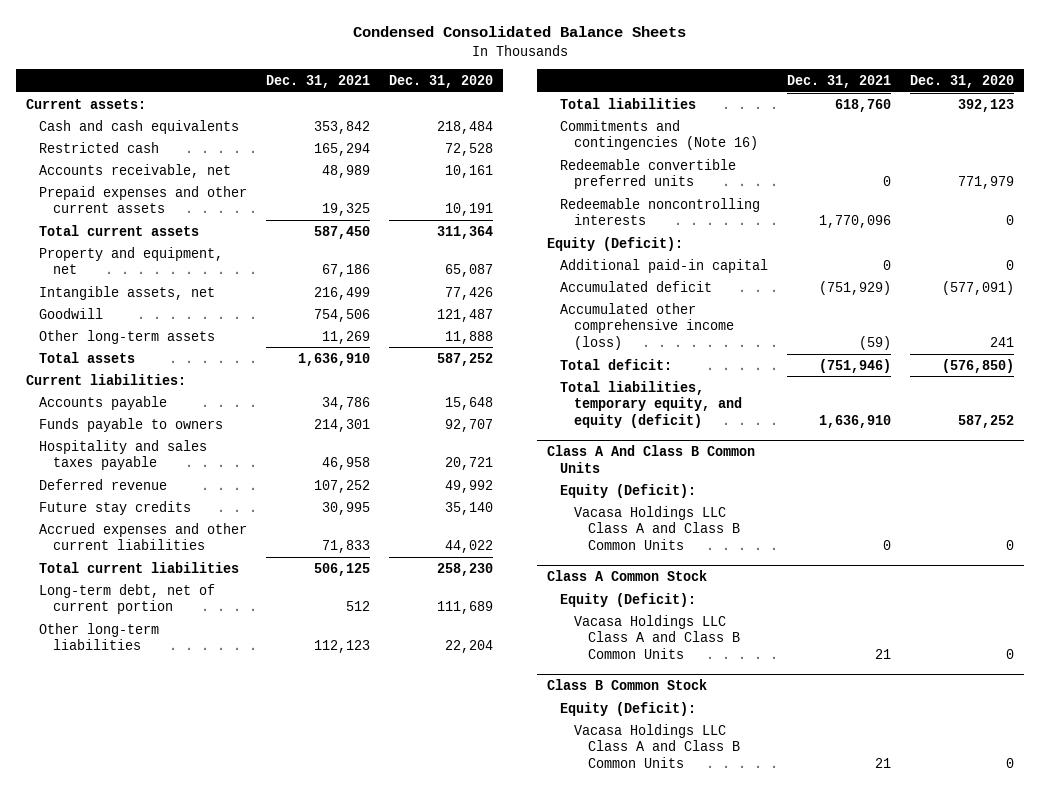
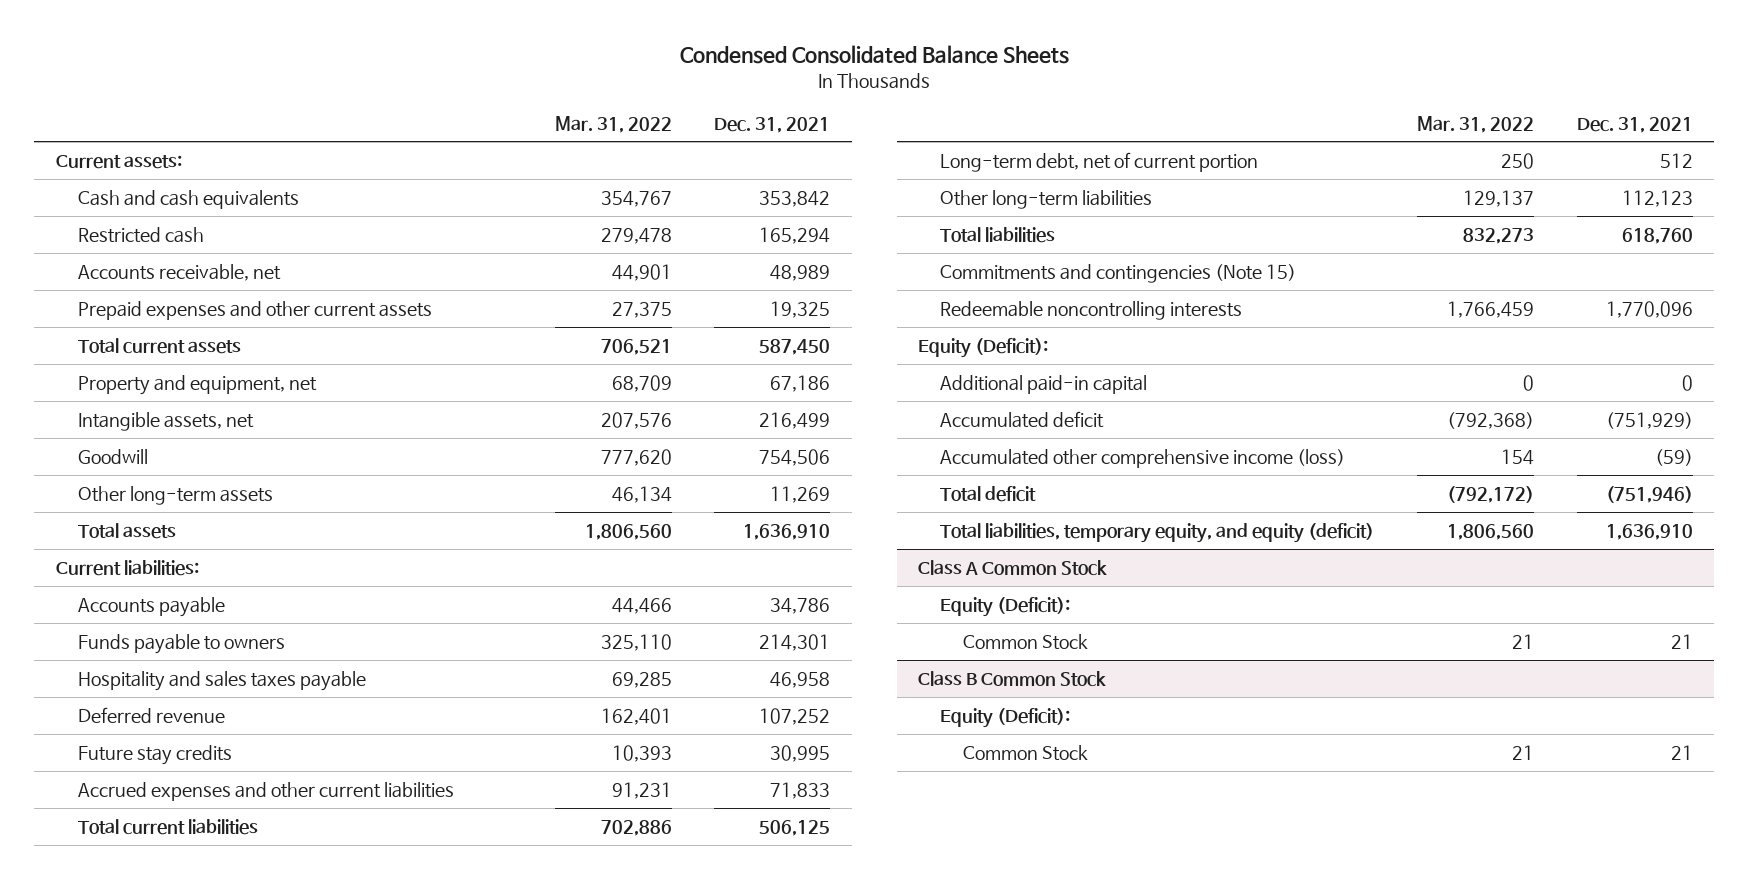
- | Dec. 31, 2021 | Dec. 31, 2020
+ | Mar. 31, 2022 | Dec. 31, 2021
- Commitments and contingencies (Note 16)
- Redeemable convertible preferred units | 0 | 771,979
+ Commitments and contingencies (Note 15)
- Total deficit: | (751,946) | (576,850)
+ Total deficit | (792,172) | (751,946)
- Class A And Class B Common Units
- Equity (Deficit):
- Vacasa Holdings LLC Class A and Class B Common Units | 0 | 0
@ Class A Common Stock
- Vacasa Holdings LLC Class A and Class B Common Units | 21 | 0
+ Common Stock | 21 | 21
@ Class B Common Stock
- Vacasa Holdings LLC Class A and Class B Common Units | 21 | 0
+ Common Stock | 21 | 21

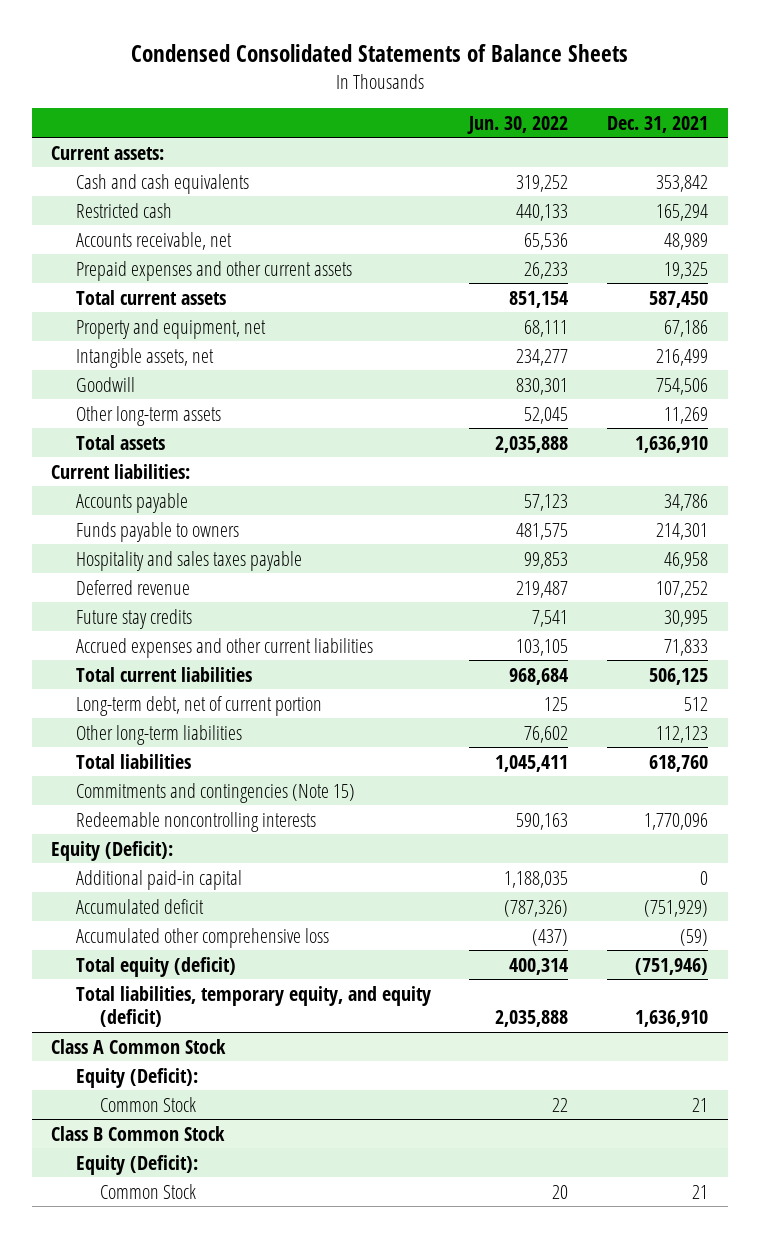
- Condensed Consolidated Balance Sheets
+ Condensed Consolidated Statements of Balance Sheets
- | Mar. 31, 2022 | Dec. 31, 2021
+ | Jun. 30, 2022 | Dec. 31, 2021
- Accumulated other comprehensive income (loss) | 154 | (59)
- Total deficit | (792,172) | (751,946)
+ Accumulated other comprehensive loss | (437) | (59)
+ Total equity (deficit) | 400,314 | (751,946)

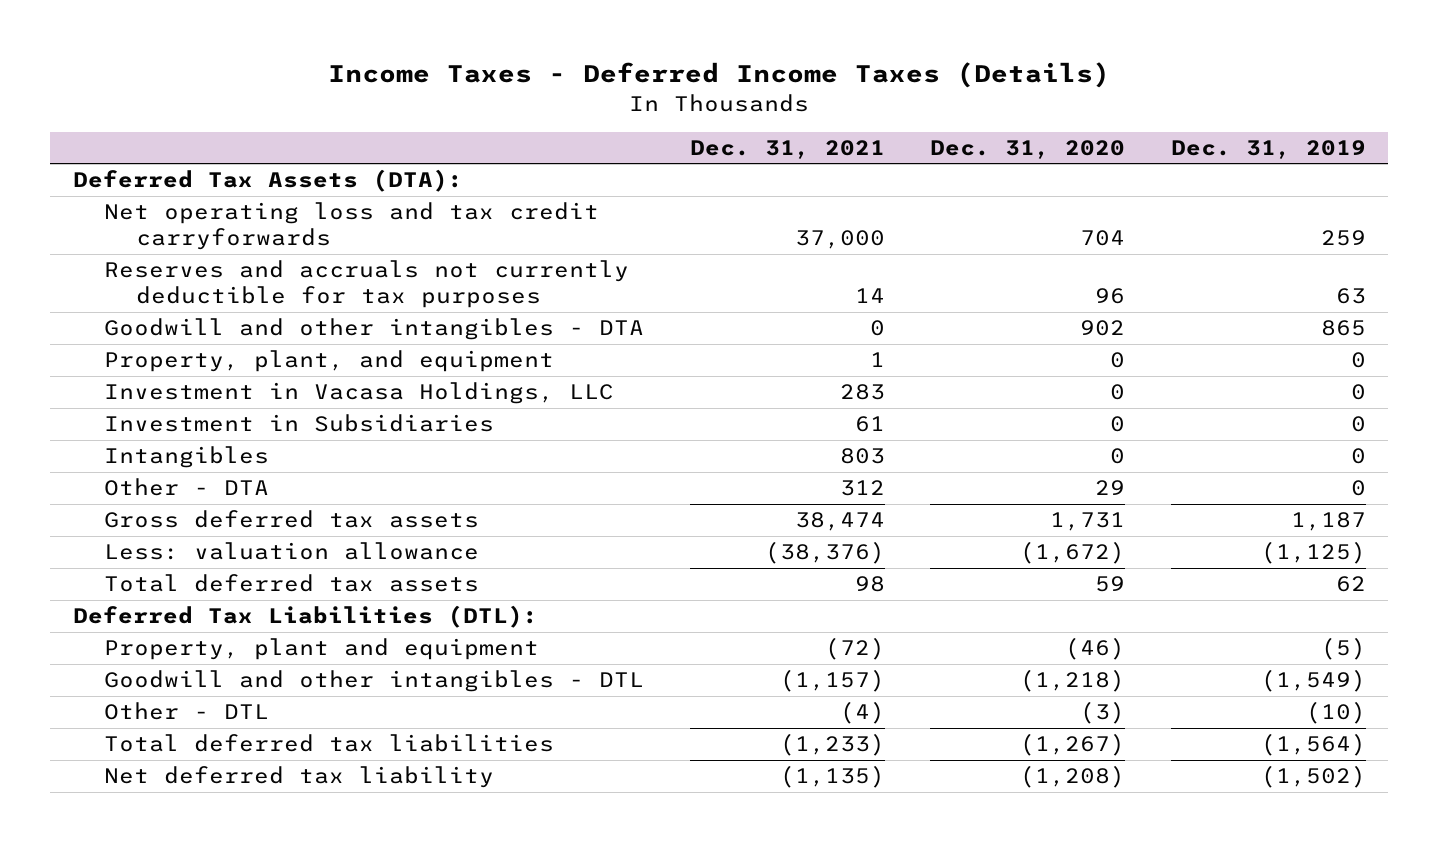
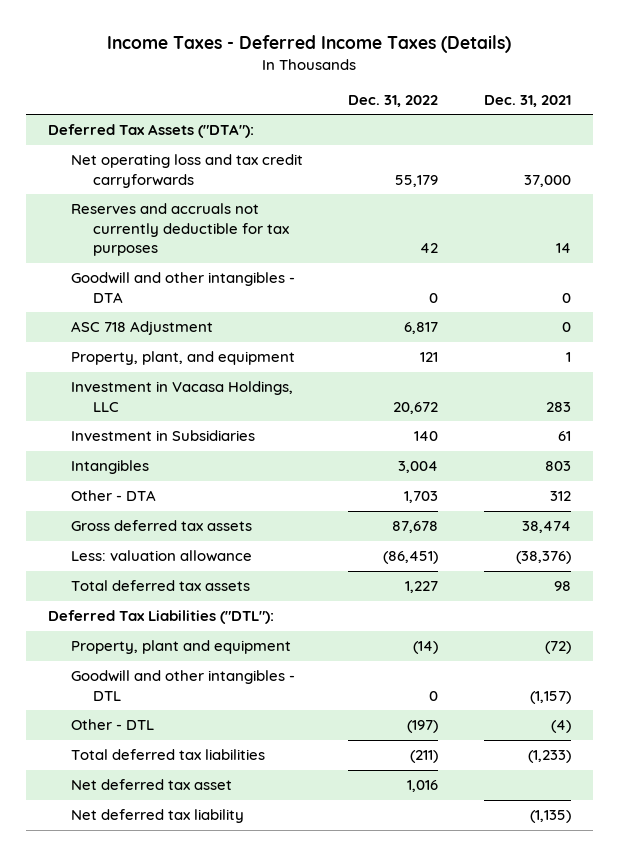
- | Dec. 31, 2021 | Dec. 31, 2020 | Dec. 31, 2019
+ | Dec. 31, 2022 | Dec. 31, 2021
- Deferred Tax Assets (DTA):
+ Deferred Tax Assets ("DTA"):
+ ASC 718 Adjustment | 6,817 | 0
- Deferred Tax Liabilities (DTL):
+ Deferred Tax Liabilities ("DTL"):
+ Net deferred tax asset | 1,016 |

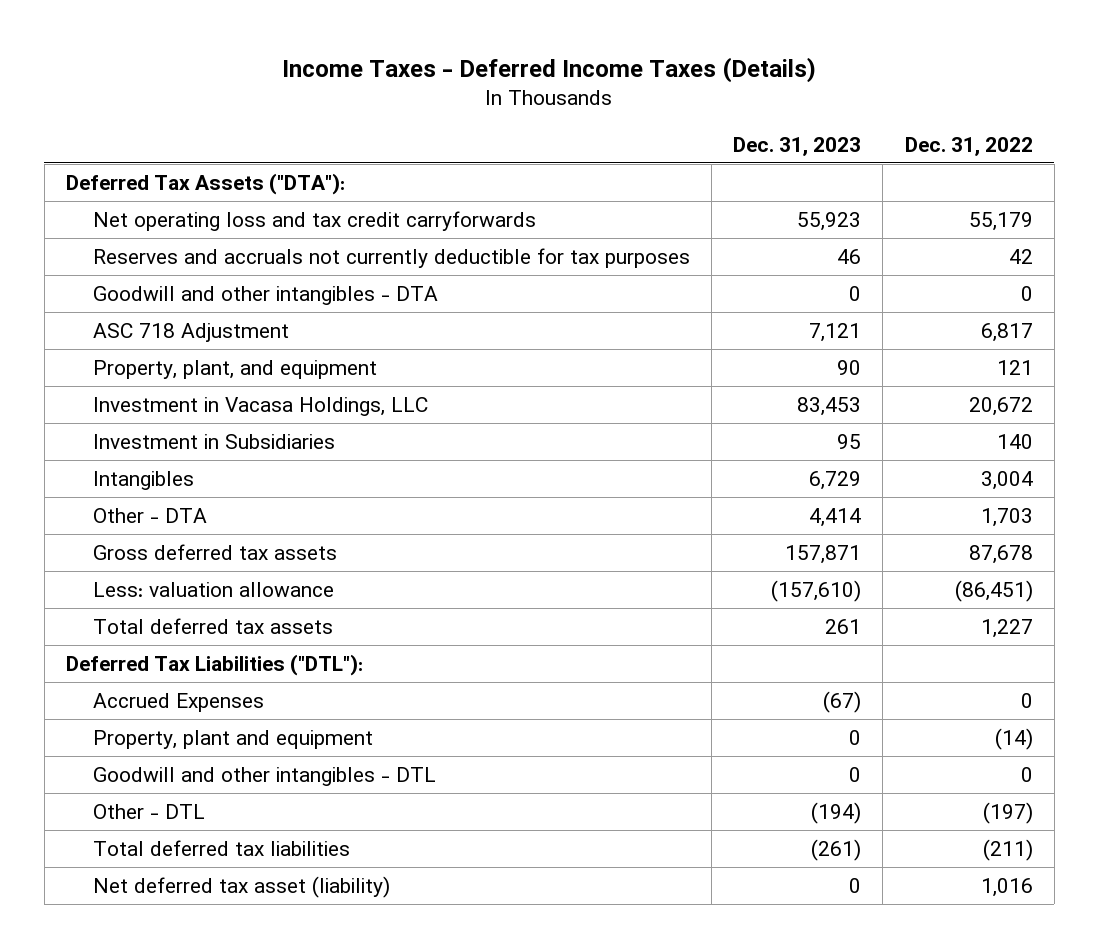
- | Dec. 31, 2022 | Dec. 31, 2021
+ | Dec. 31, 2023 | Dec. 31, 2022
+ Accrued Expenses | (67) | 0
- Net deferred tax asset | 1,016 |
- Net deferred tax liability | | (1,135)
+ Net deferred tax asset (liability) | 0 | 1,016

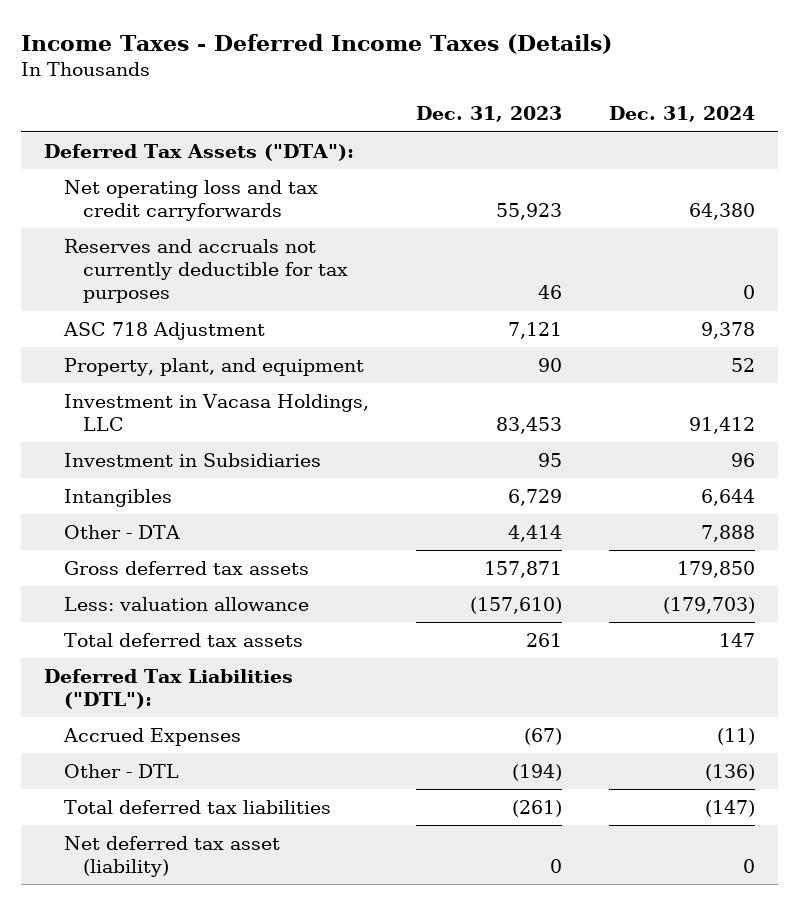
- | Dec. 31, 2023 | Dec. 31, 2022
+ | Dec. 31, 2023 | Dec. 31, 2024
- Goodwill and other intangibles - DTA | 0 | 0
- Property, plant and equipment | 0 | (14)
- Goodwill and other intangibles - DTL | 0 | 0

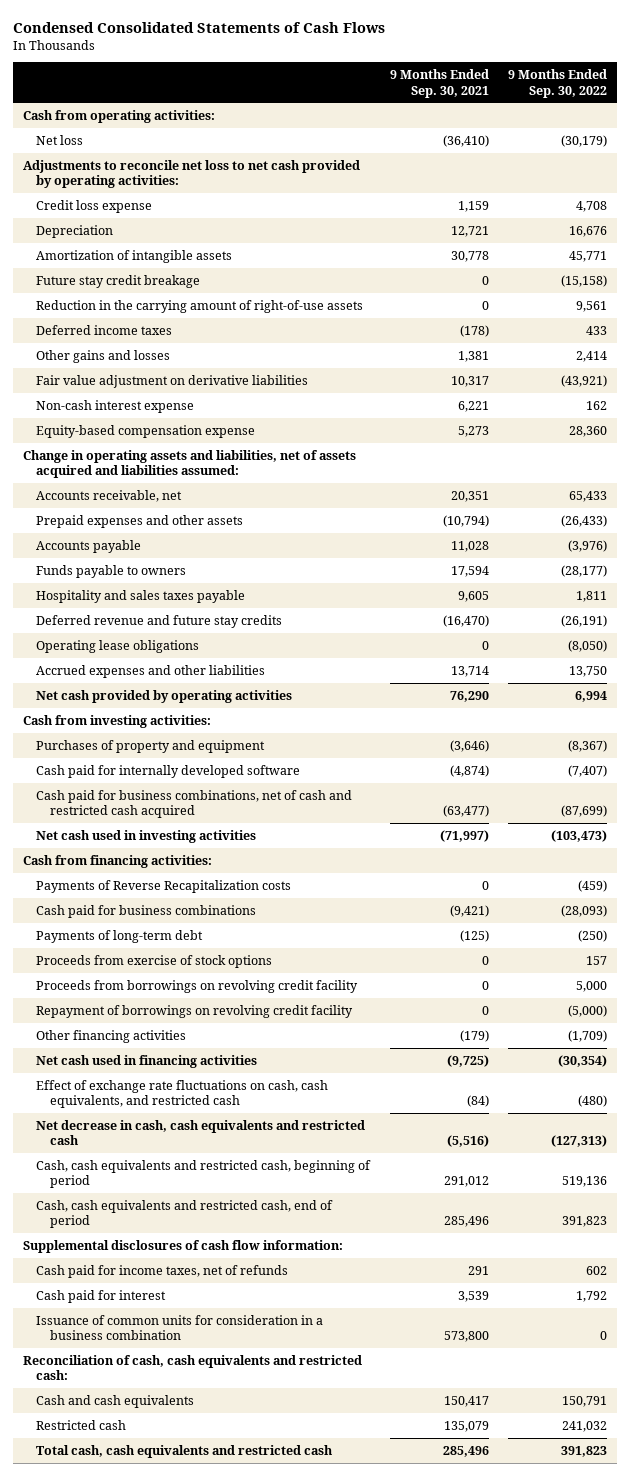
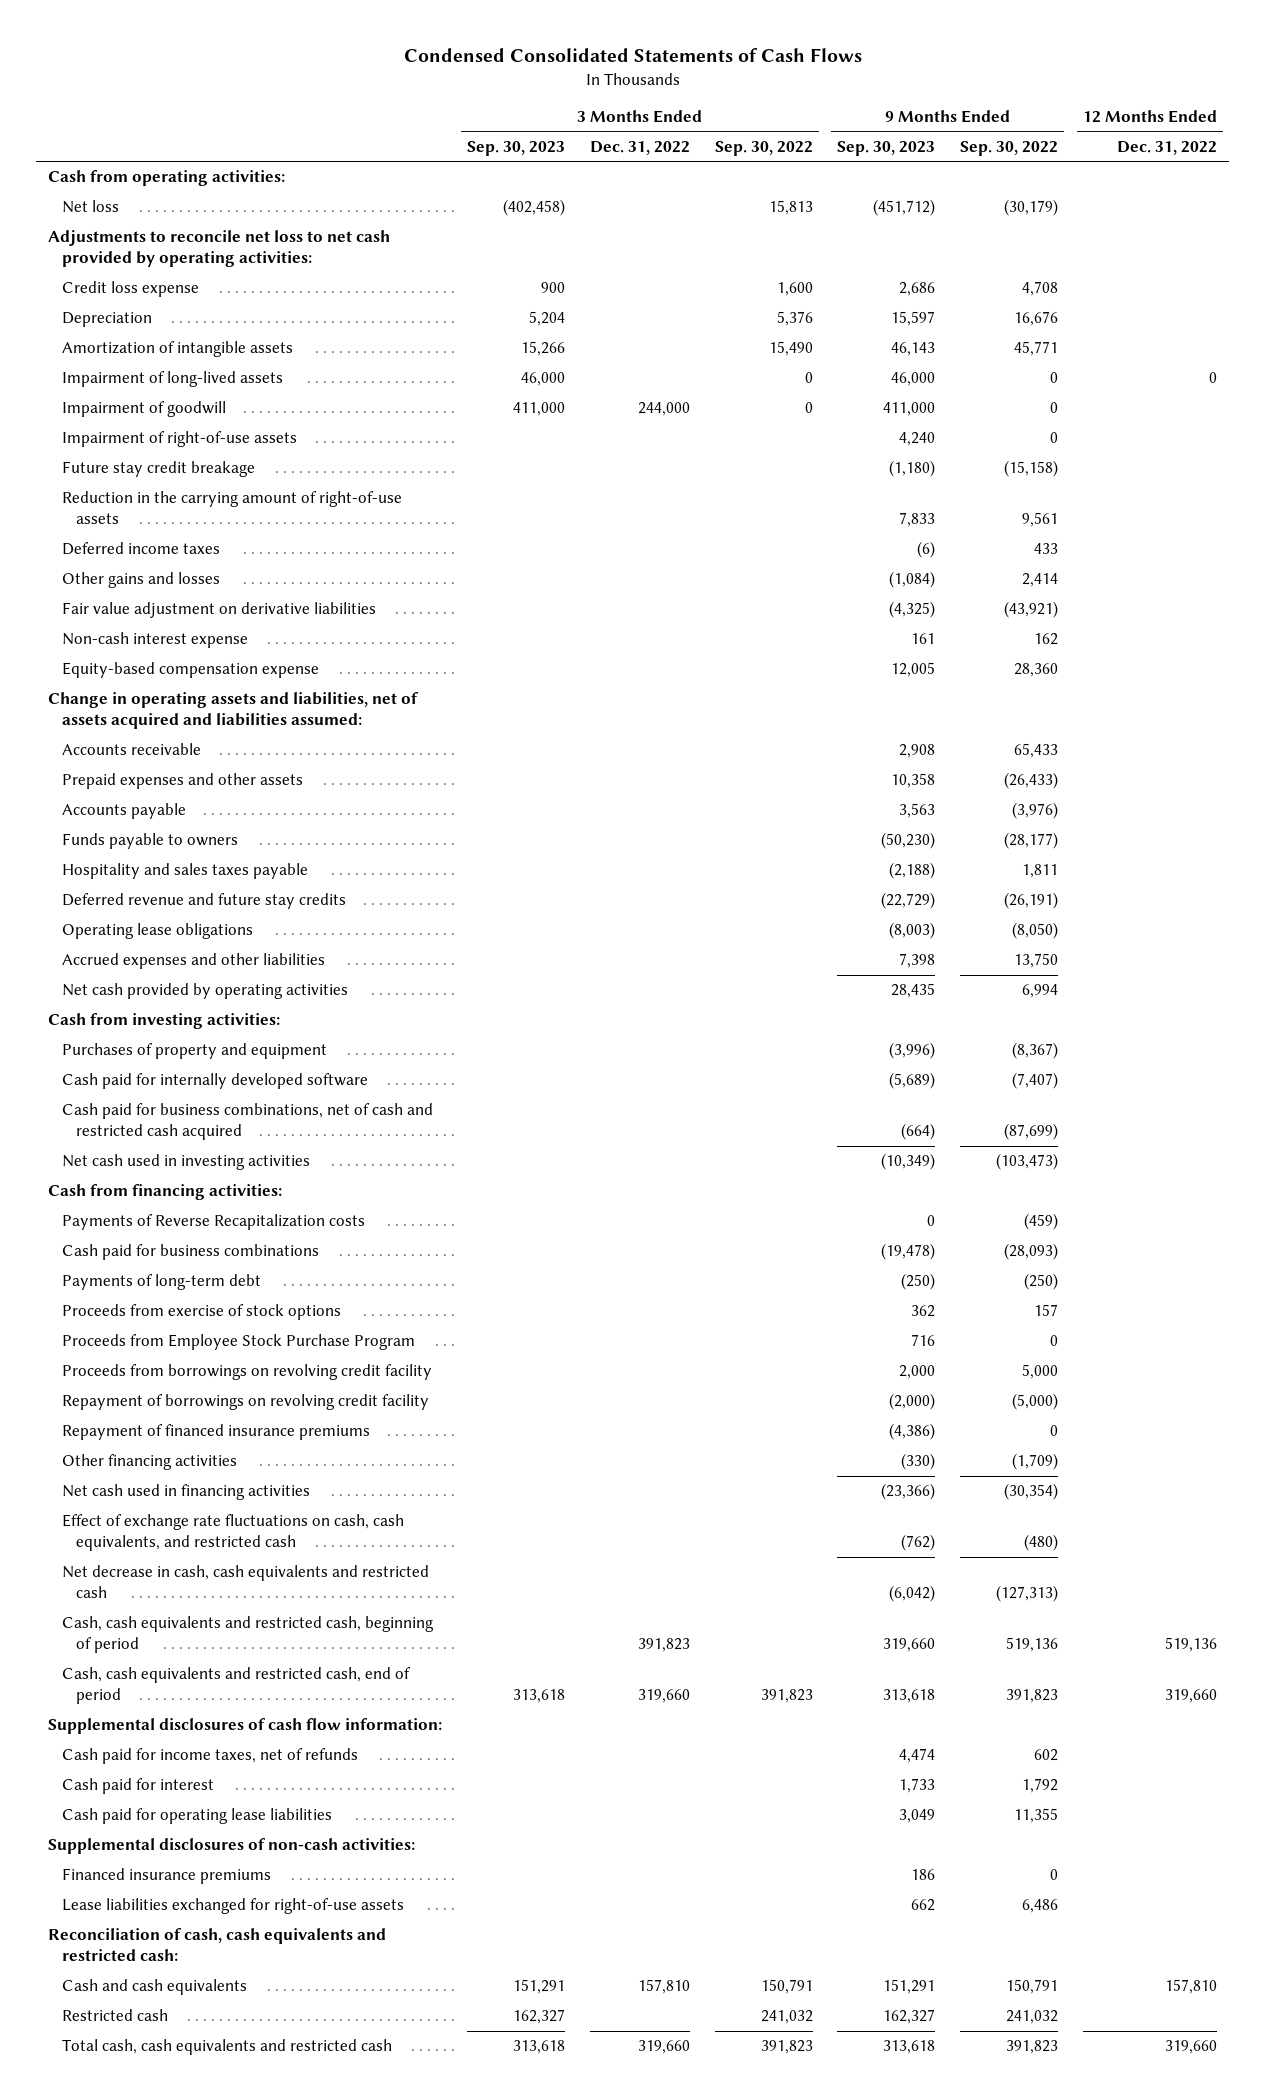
- | 9 Months Ended Sep. 30, 2021 | 9 Months Ended Sep. 30, 2022
+ | 3 Months Ended Sep. 30, 2023 | 3 Months Ended Dec. 31, 2022 | 3 Months Ended Sep. 30, 2022 | 9 Months Ended Sep. 30, 2023 | 9 Months Ended Sep. 30, 2022 | 12 Months Ended Dec. 31, 2022
+ Impairment of long-lived assets | 46,000 | | 0 | 46,000 | 0 | 0
+ Impairment of goodwill | 411,000 | 244,000 | 0 | 411,000 | 0 |
+ Impairment of right-of-use assets | | | | 4,240 | 0 |
- Accounts receivable, net | 20,351 | 65,433
+ Accounts receivable | | | | 2,908 | 65,433 |
+ Proceeds from Employee Stock Purchase Program | | | | 716 | 0 |
+ Repayment of financed insurance premiums | | | | (4,386) | 0 |
- Issuance of common units for consideration in a business combination | 573,800 | 0
+ Cash paid for operating lease liabilities | | | | 3,049 | 11,355 |
+ Supplemental disclosures of non-cash activities:
+ Financed insurance premiums | | | | 186 | 0 |
+ Lease liabilities exchanged for right-of-use assets | | | | 662 | 6,486 |

